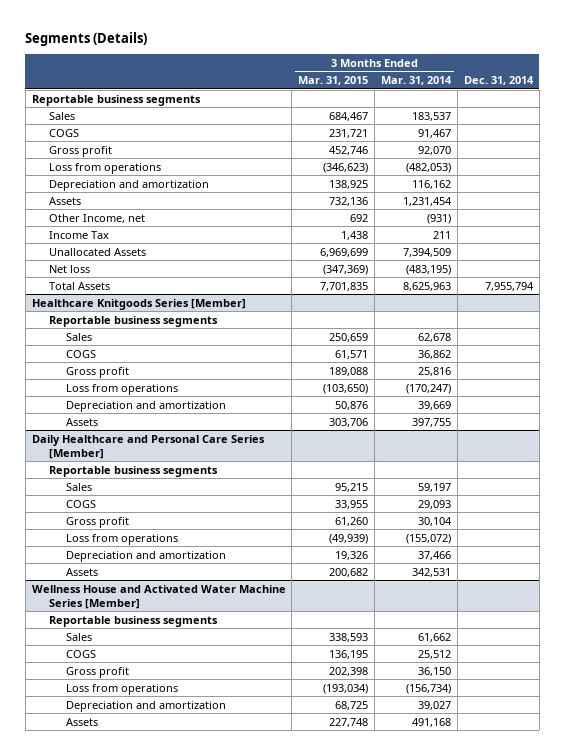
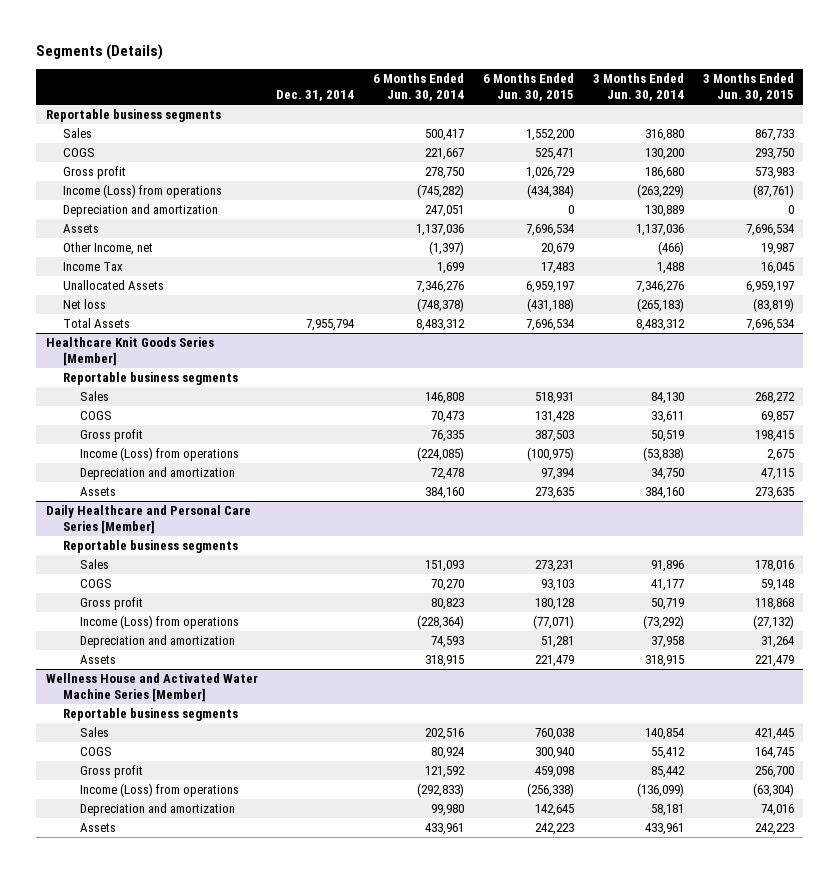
- | 3 Months Ended Mar. 31, 2015 | 3 Months Ended Mar. 31, 2014 | Dec. 31, 2014
+ | Dec. 31, 2014 | 6 Months Ended Jun. 30, 2014 | 6 Months Ended Jun. 30, 2015 | 3 Months Ended Jun. 30, 2014 | 3 Months Ended Jun. 30, 2015
- Loss from operations | (346,623) | (482,053) |
+ Income (Loss) from operations | | (745,282) | (434,384) | (263,229) | (87,761)
- Healthcare Knitgoods Series [Member]
+ Healthcare Knit Goods Series [Member]
- Loss from operations | (103,650) | (170,247) |
+ Income (Loss) from operations | | (224,085) | (100,975) | (53,838) | 2,675
@ Daily Healthcare and Personal Care Series [Member]
- Loss from operations | (49,939) | (155,072) |
+ Income (Loss) from operations | | (228,364) | (77,071) | (73,292) | (27,132)
@ Wellness House and Activated Water Machine Series [Member]
- Loss from operations | (193,034) | (156,734) |
+ Income (Loss) from operations | | (292,833) | (256,338) | (136,099) | (63,304)

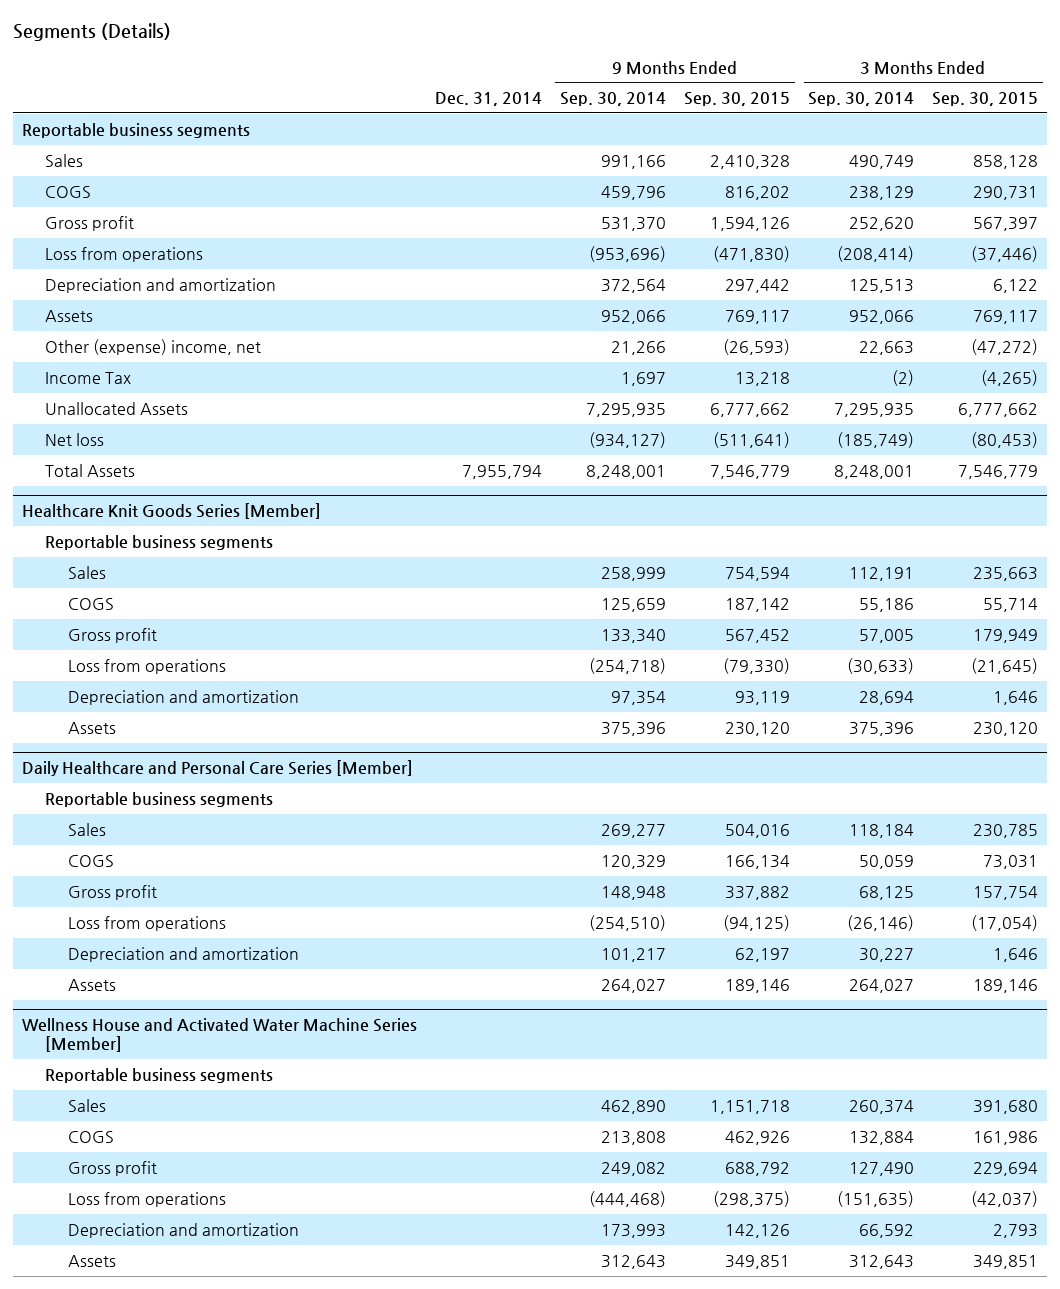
- | Dec. 31, 2014 | 6 Months Ended Jun. 30, 2014 | 6 Months Ended Jun. 30, 2015 | 3 Months Ended Jun. 30, 2014 | 3 Months Ended Jun. 30, 2015
+ | Dec. 31, 2014 | 9 Months Ended Sep. 30, 2014 | 9 Months Ended Sep. 30, 2015 | 3 Months Ended Sep. 30, 2014 | 3 Months Ended Sep. 30, 2015
- Income (Loss) from operations | | (745,282) | (434,384) | (263,229) | (87,761)
+ Loss from operations | | (953,696) | (471,830) | (208,414) | (37,446)
- Other Income, net | | (1,397) | 20,679 | (466) | 19,987
+ Other (expense) income, net | | 21,266 | (26,593) | 22,663 | (47,272)
@ Healthcare Knit Goods Series [Member]
- Income (Loss) from operations | | (224,085) | (100,975) | (53,838) | 2,675
+ Loss from operations | | (254,718) | (79,330) | (30,633) | (21,645)
@ Daily Healthcare and Personal Care Series [Member]
- Income (Loss) from operations | | (228,364) | (77,071) | (73,292) | (27,132)
+ Loss from operations | | (254,510) | (94,125) | (26,146) | (17,054)
@ Wellness House and Activated Water Machine Series [Member]
- Income (Loss) from operations | | (292,833) | (256,338) | (136,099) | (63,304)
+ Loss from operations | | (444,468) | (298,375) | (151,635) | (42,037)

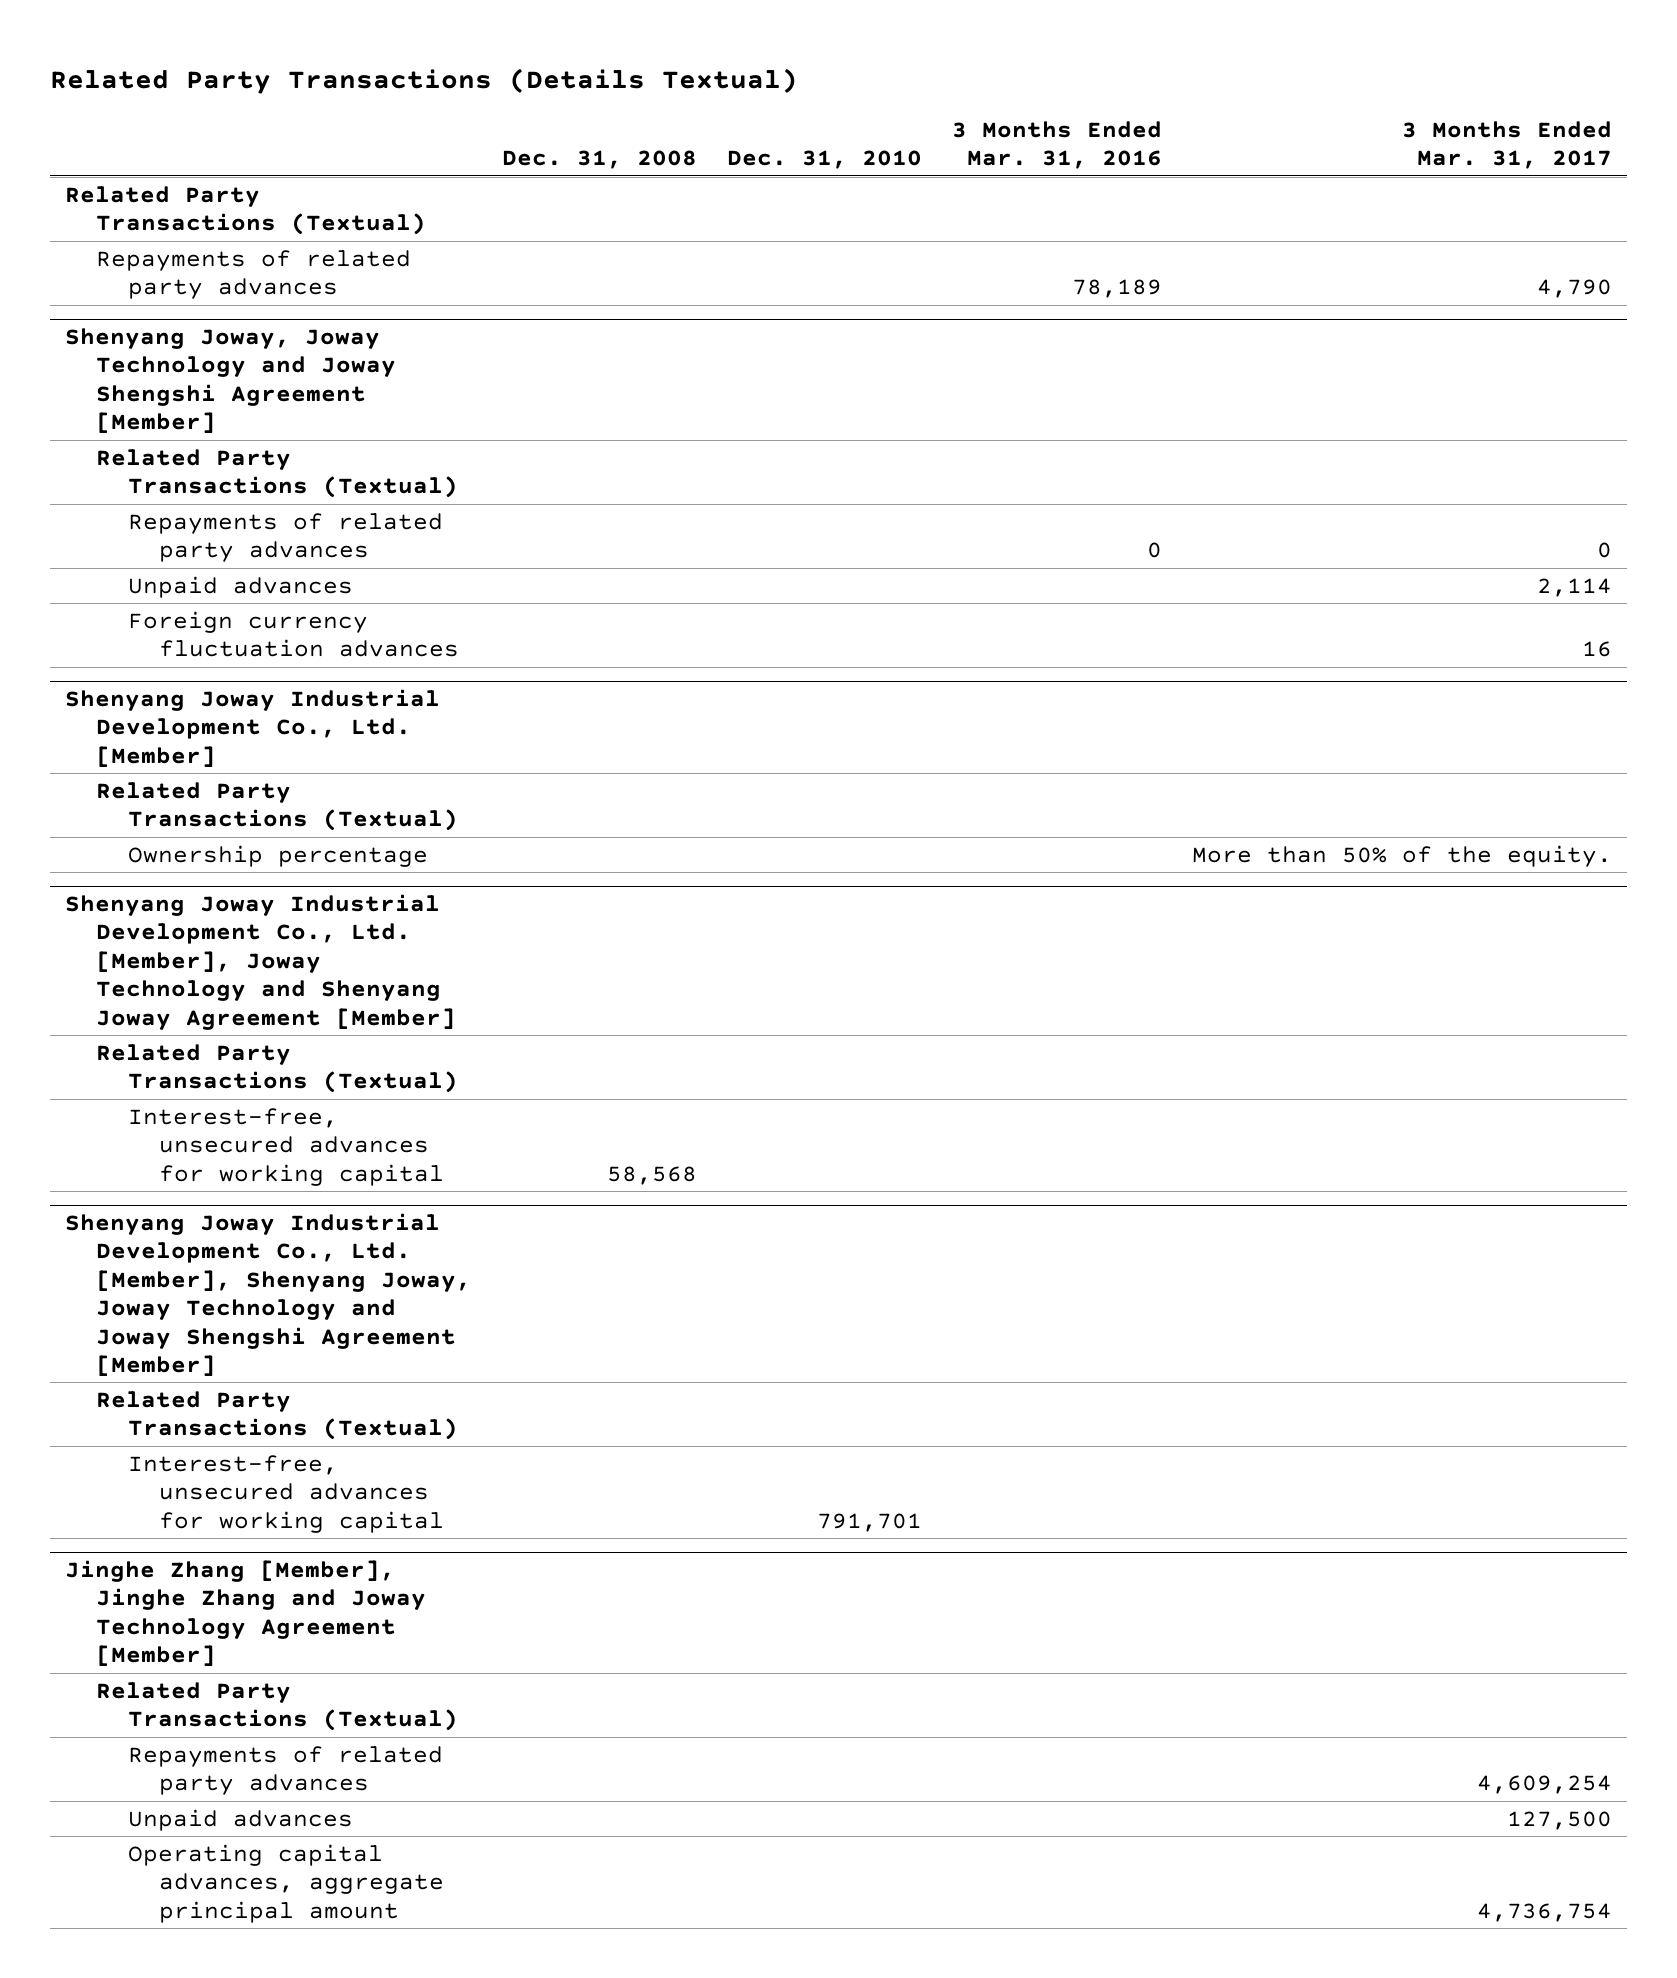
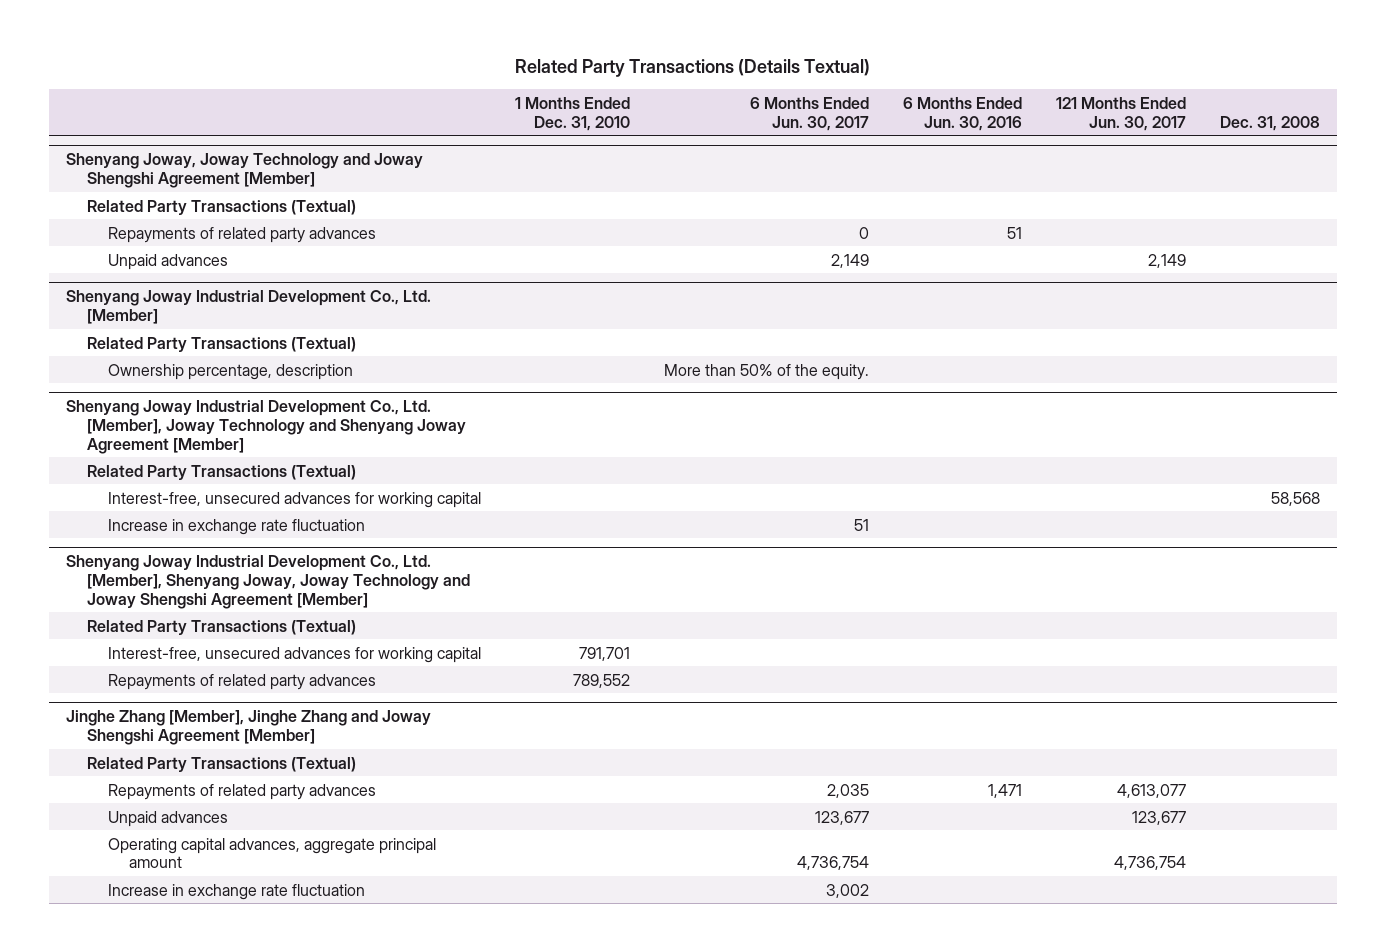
- | Dec. 31, 2008 | Dec. 31, 2010 | 3 Months Ended Mar. 31, 2016 | 3 Months Ended Mar. 31, 2017
+ | 1 Months Ended Dec. 31, 2010 | 6 Months Ended Jun. 30, 2017 | 6 Months Ended Jun. 30, 2016 | 121 Months Ended Jun. 30, 2017 | Dec. 31, 2008
- Related Party Transactions (Textual)
- Repayments of related party advances | | | 78,189 | 4,790
@ Shenyang Joway, Joway Technology and Joway Shengshi Agreement [Member]
- Foreign currency fluctuation advances | | | | 16
@ Shenyang Joway Industrial Development Co., Ltd. [Member]
- Ownership percentage | | | | More than 50% of the equity.
+ Ownership percentage, description | | More than 50% of the equity. | | |
@ Shenyang Joway Industrial Development Co., Ltd. [Member], Joway Technology and Shenyang Joway Agreement [Member]
+ Increase in exchange rate fluctuation | | 51 | | |
- Jinghe Zhang [Member], Jinghe Zhang and Joway Technology Agreement [Member]
@ Shenyang Joway Industrial Development Co., Ltd. [Member], Shenyang Joway, Joway Technology and Joway Shengshi Agreement [Member]
+ Repayments of related party advances | 789,552 | | | |
+ Jinghe Zhang [Member], Jinghe Zhang and Joway Shengshi Agreement [Member]
+ Increase in exchange rate fluctuation | | 3,002 | | |

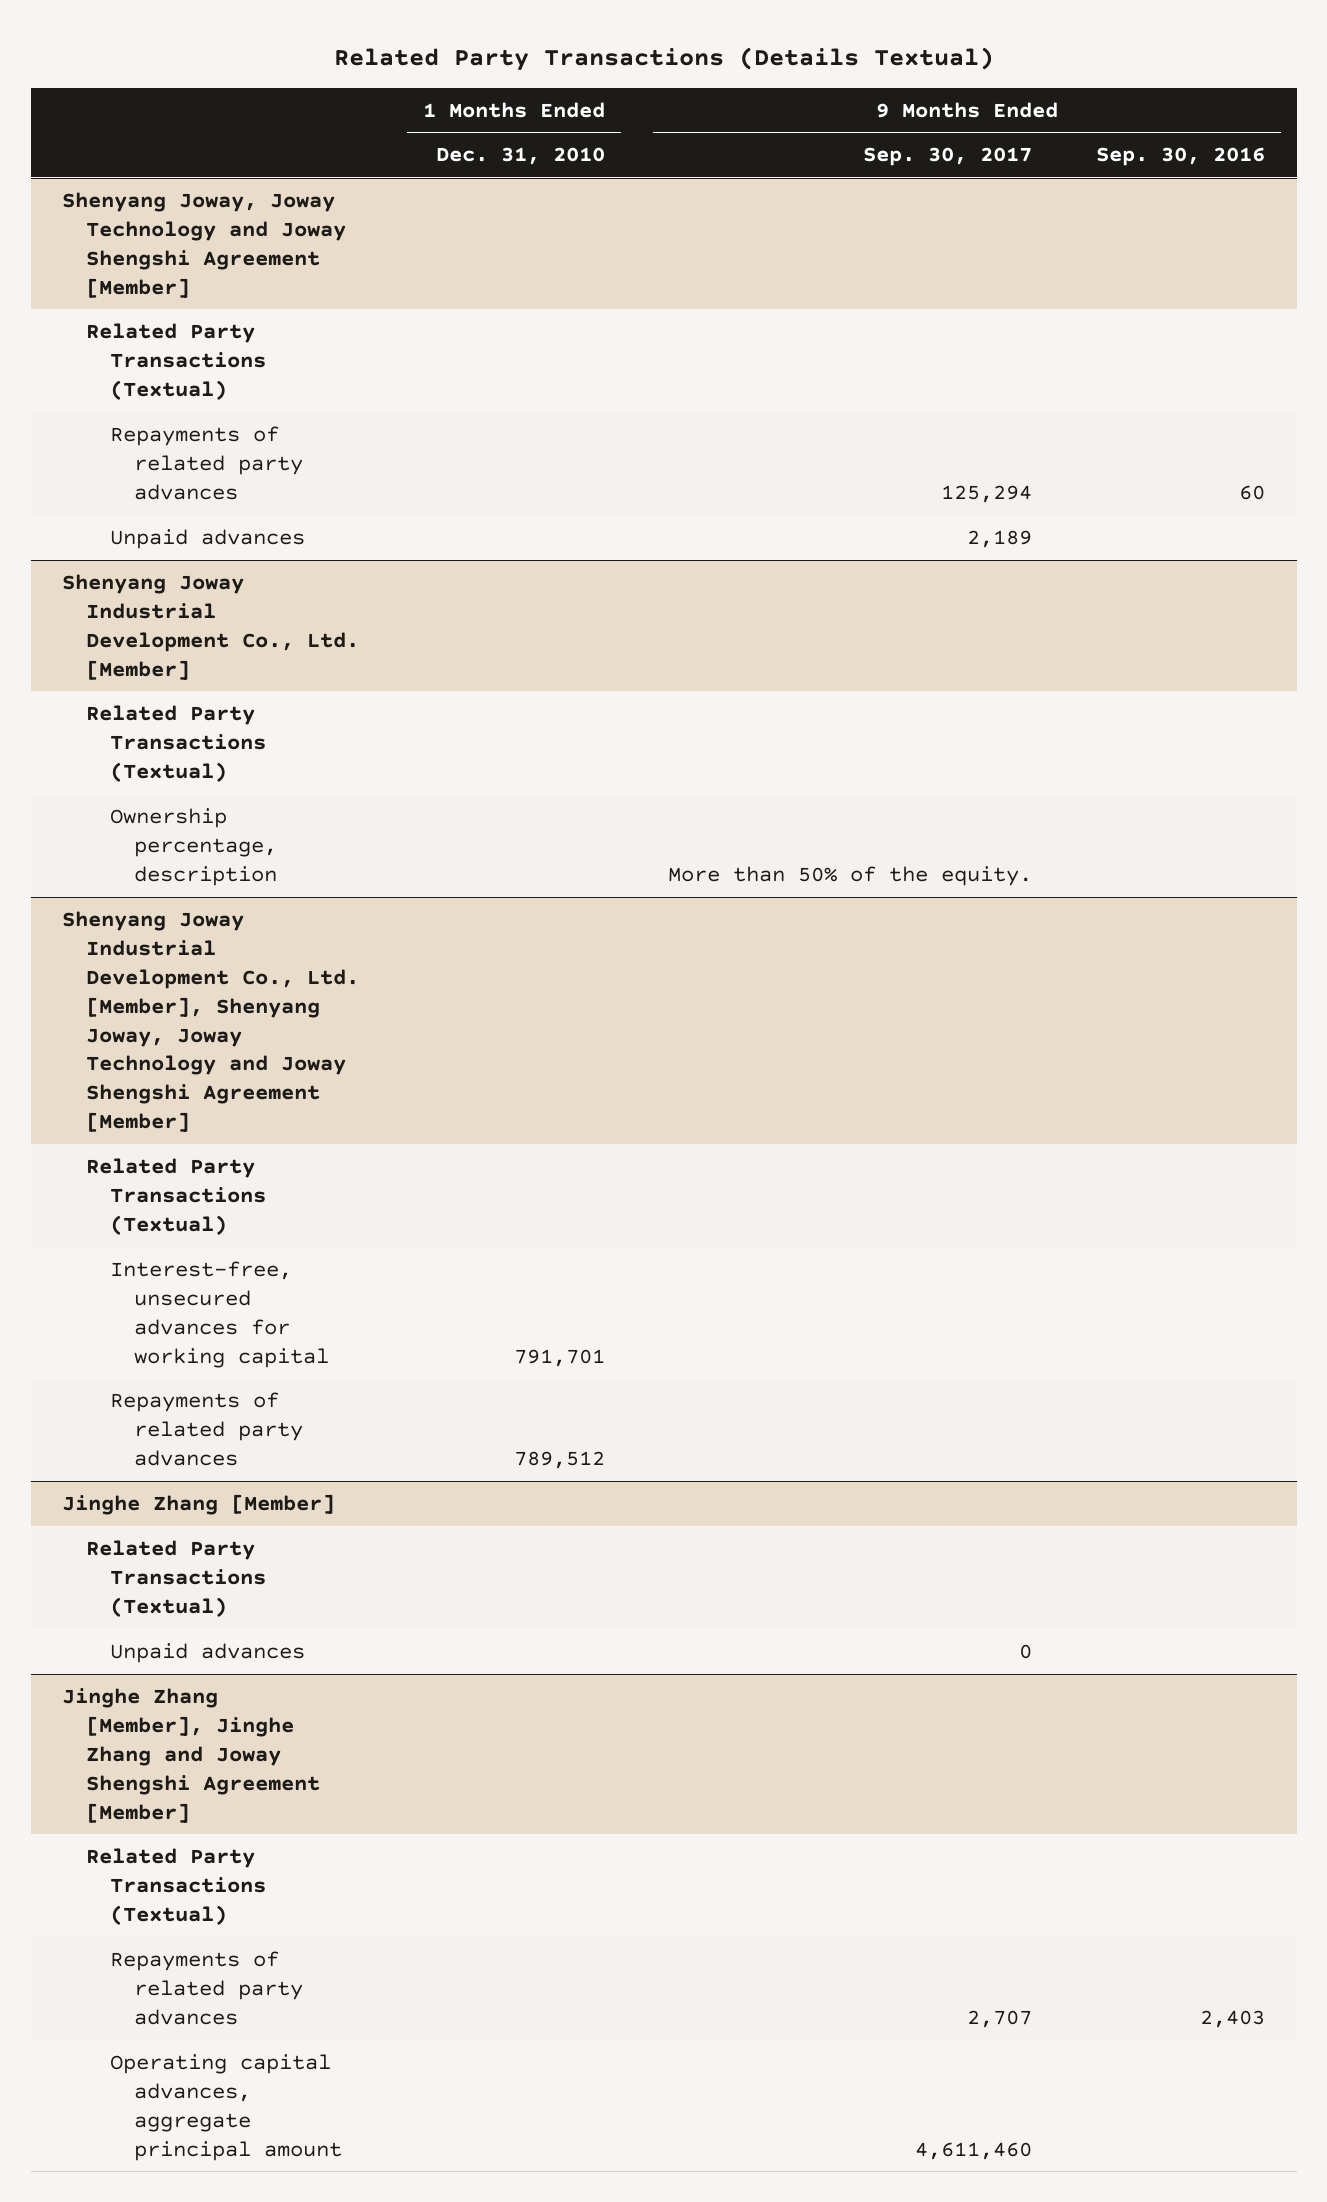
- | 1 Months Ended Dec. 31, 2010 | 6 Months Ended Jun. 30, 2017 | 6 Months Ended Jun. 30, 2016 | 121 Months Ended Jun. 30, 2017 | Dec. 31, 2008
+ | 1 Months Ended Dec. 31, 2010 | 9 Months Ended Sep. 30, 2017 | 9 Months Ended Sep. 30, 2016
- Shenyang Joway Industrial Development Co., Ltd. [Member], Joway Technology and Shenyang Joway Agreement [Member]
- Related Party Transactions (Textual)
- Interest-free, unsecured advances for working capital | | | | | 58,568
- Increase in exchange rate fluctuation | | 51 | | |
@ Shenyang Joway Industrial Development Co., Ltd. [Member], Shenyang Joway, Joway Technology and Joway Shengshi Agreement [Member]
- Repayments of related party advances | 789,552 | | | |
+ Repayments of related party advances | 789,512 | |
+ Jinghe Zhang [Member]
+ Related Party Transactions (Textual)
+ Unpaid advances | | 0 |
@ Jinghe Zhang [Member], Jinghe Zhang and Joway Shengshi Agreement [Member]
- Unpaid advances | | 123,677 | | 123,677 |
- Increase in exchange rate fluctuation | | 3,002 | | |

